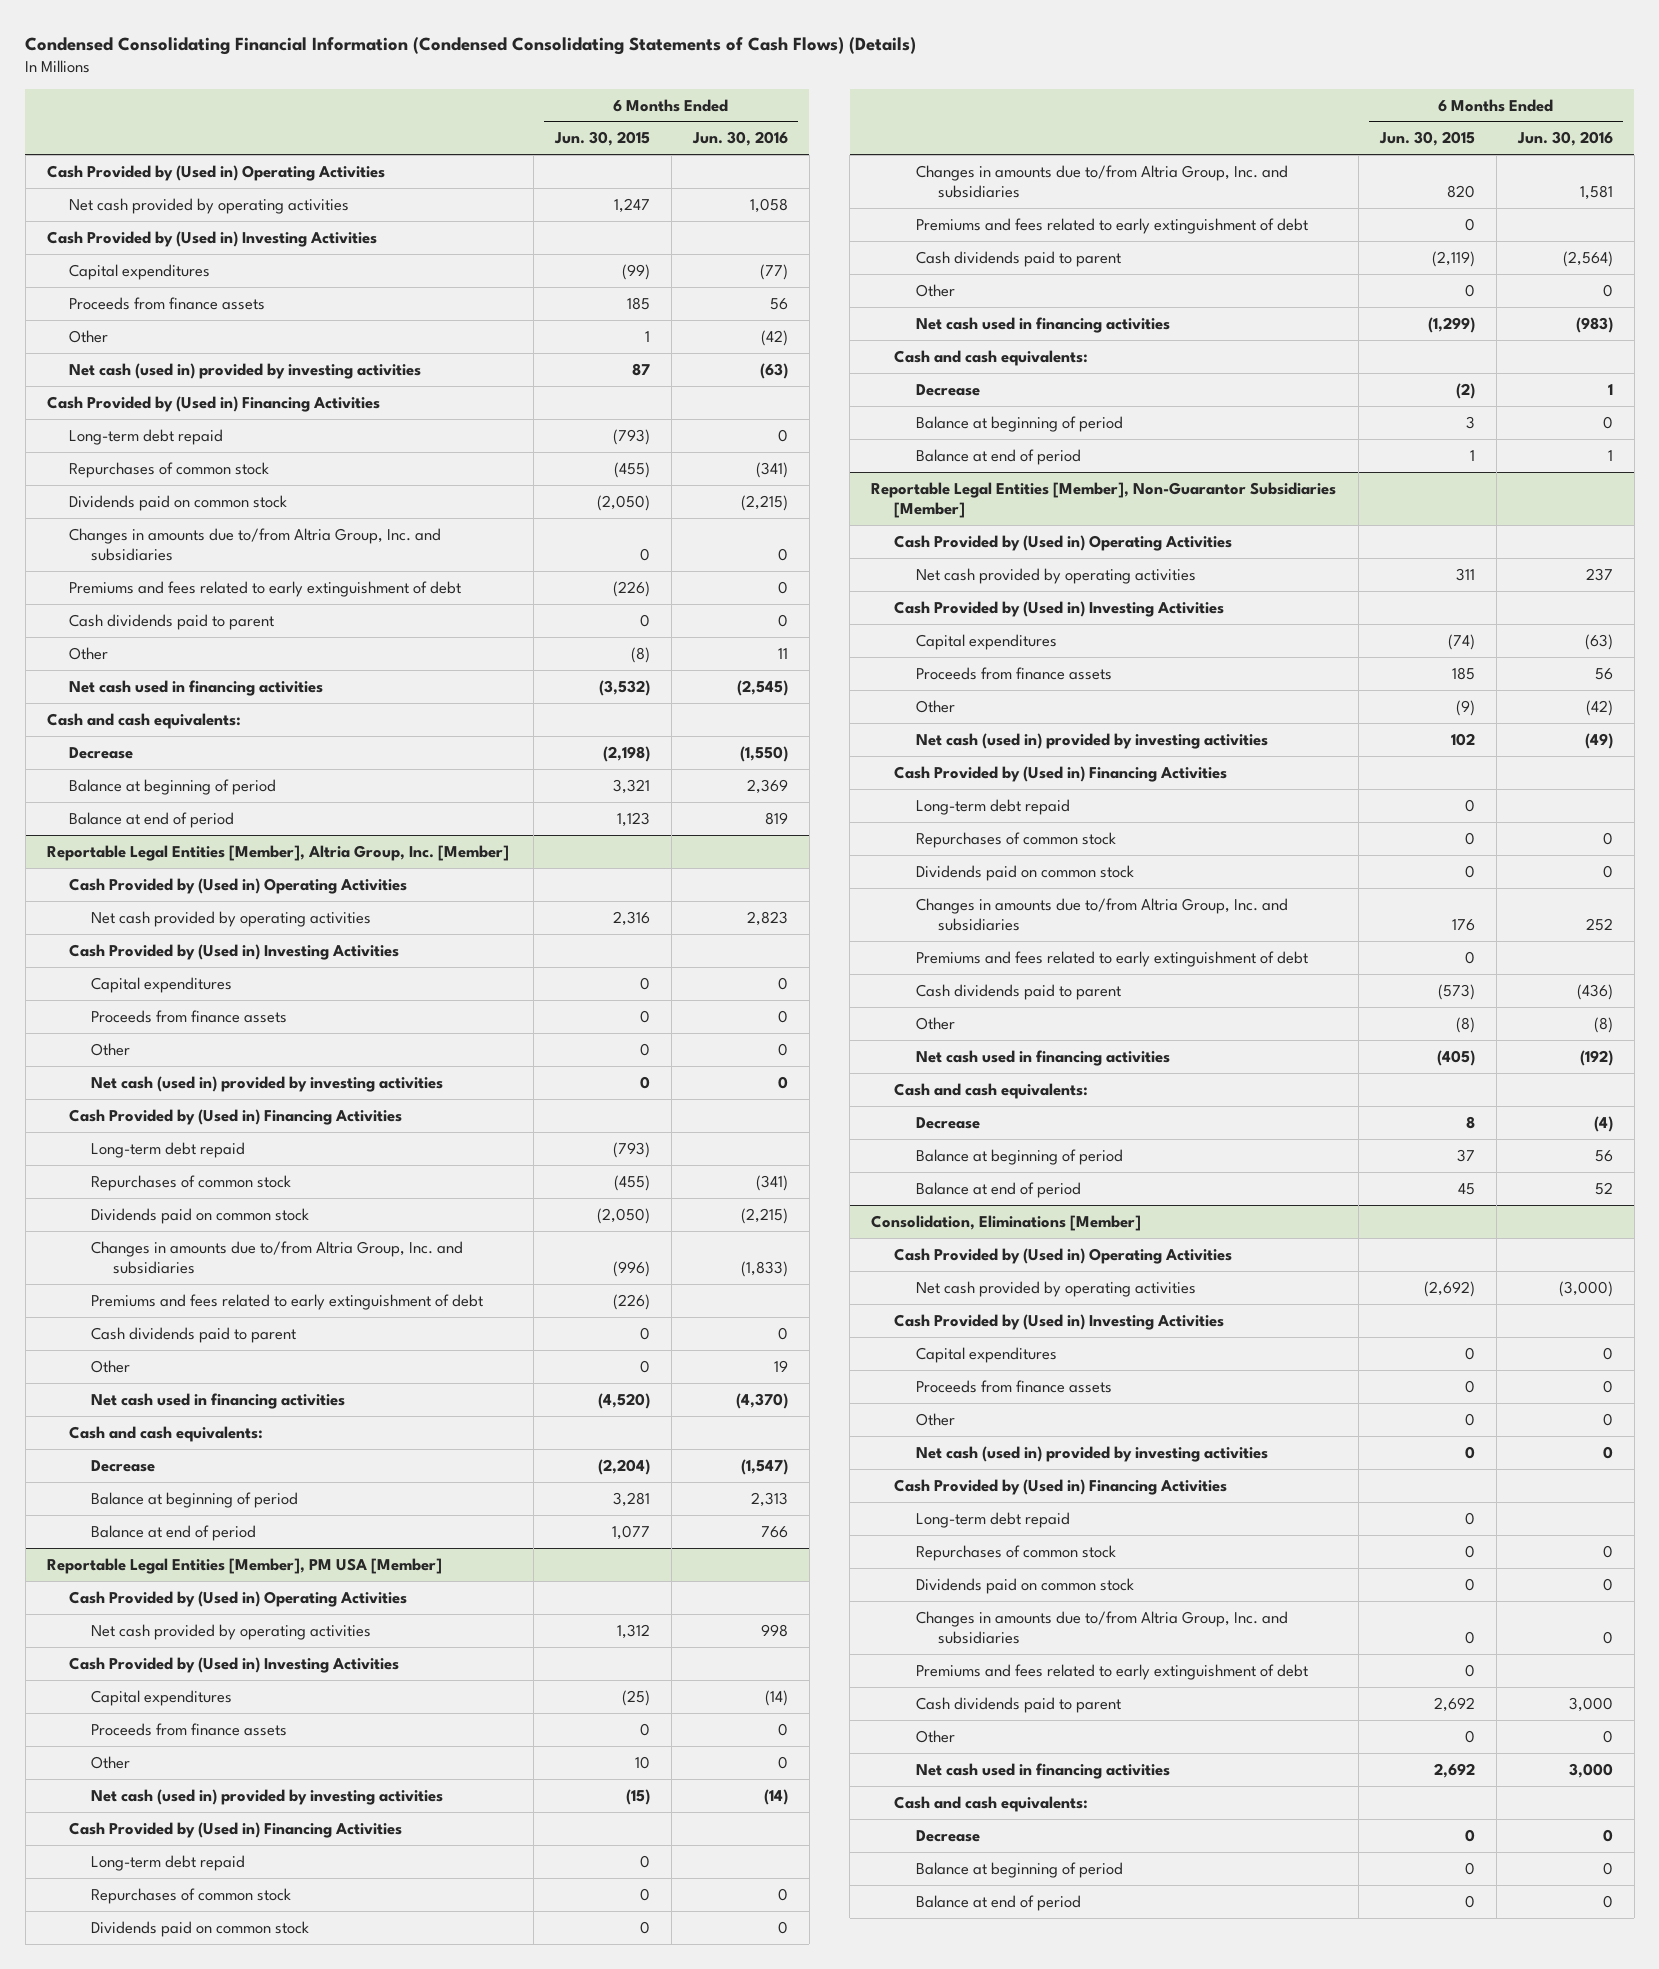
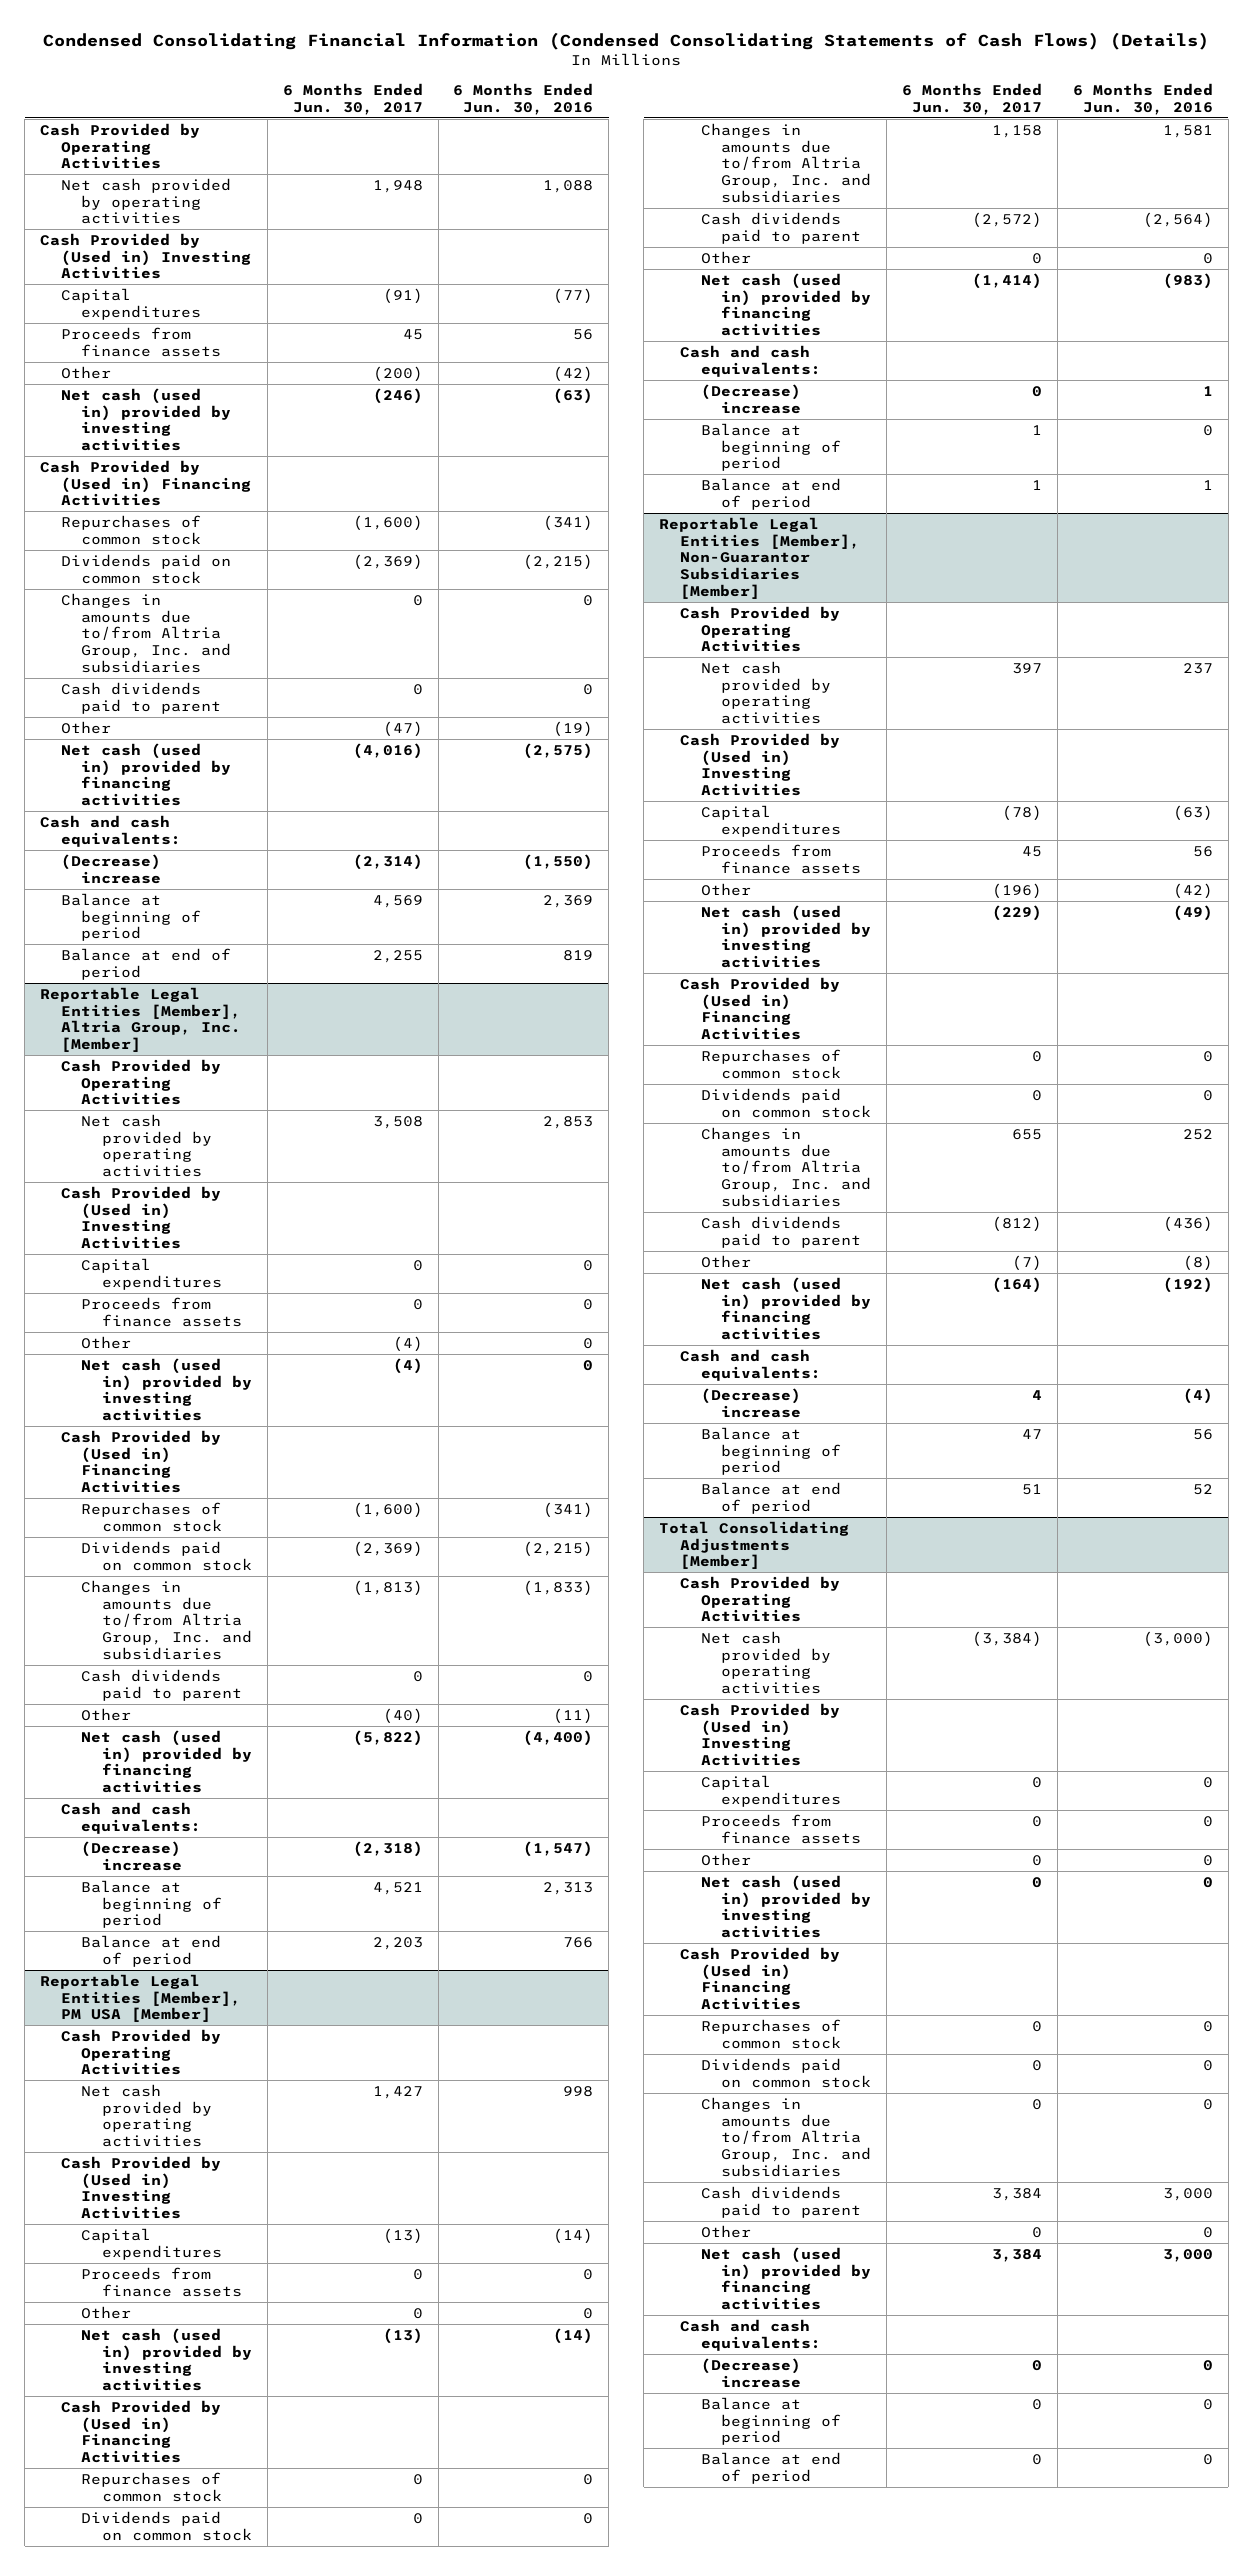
- | 6 Months Ended Jun. 30, 2015 | 6 Months Ended Jun. 30, 2016
+ | 6 Months Ended Jun. 30, 2017 | 6 Months Ended Jun. 30, 2016
- Cash Provided by (Used in) Operating Activities
- Net cash provided by operating activities | 1,247 | 1,058
+ Cash Provided by Operating Activities
+ Net cash provided by operating activities | 1,948 | 1,088
- Long-term debt repaid | (793) | 0
- Premiums and fees related to early extinguishment of debt | (226) | 0
- Other | (8) | 11
- Net cash used in financing activities | (3,532) | (2,545)
+ Other | (47) | (19)
+ Net cash (used in) provided by financing activities | (4,016) | (2,575)
- Decrease | (2,198) | (1,550)
+ (Decrease) increase | (2,314) | (1,550)
@ Reportable Legal Entities [Member], Altria Group, Inc. [Member]
- Cash Provided by (Used in) Operating Activities
- Net cash provided by operating activities | 2,316 | 2,823
+ Cash Provided by Operating Activities
+ Net cash provided by operating activities | 3,508 | 2,853
- Long-term debt repaid | (793) |
- Premiums and fees related to early extinguishment of debt | (226) |
- Other | 0 | 19
- Net cash used in financing activities | (4,520) | (4,370)
+ Other | (40) | (11)
+ Net cash (used in) provided by financing activities | (5,822) | (4,400)
- Decrease | (2,204) | (1,547)
+ (Decrease) increase | (2,318) | (1,547)
@ Reportable Legal Entities [Member], PM USA [Member]
- Cash Provided by (Used in) Operating Activities
+ Cash Provided by Operating Activities
- Long-term debt repaid | 0 |
- Premiums and fees related to early extinguishment of debt | 0 |
- Net cash used in financing activities | (1,299) | (983)
+ Net cash (used in) provided by financing activities | (1,414) | (983)
- Decrease | (2) | 1
+ (Decrease) increase | 0 | 1
@ Reportable Legal Entities [Member], Non-Guarantor Subsidiaries [Member]
- Cash Provided by (Used in) Operating Activities
+ Cash Provided by Operating Activities
- Long-term debt repaid | 0 |
- Premiums and fees related to early extinguishment of debt | 0 |
- Net cash used in financing activities | (405) | (192)
+ Net cash (used in) provided by financing activities | (164) | (192)
- Decrease | 8 | (4)
+ (Decrease) increase | 4 | (4)
- Consolidation, Eliminations [Member]
- Cash Provided by (Used in) Operating Activities
+ Total Consolidating Adjustments [Member]
+ Cash Provided by Operating Activities
- Long-term debt repaid | 0 |
- Premiums and fees related to early extinguishment of debt | 0 |
- Net cash used in financing activities | 2,692 | 3,000
+ Net cash (used in) provided by financing activities | 3,384 | 3,000
- Decrease | 0 | 0
+ (Decrease) increase | 0 | 0

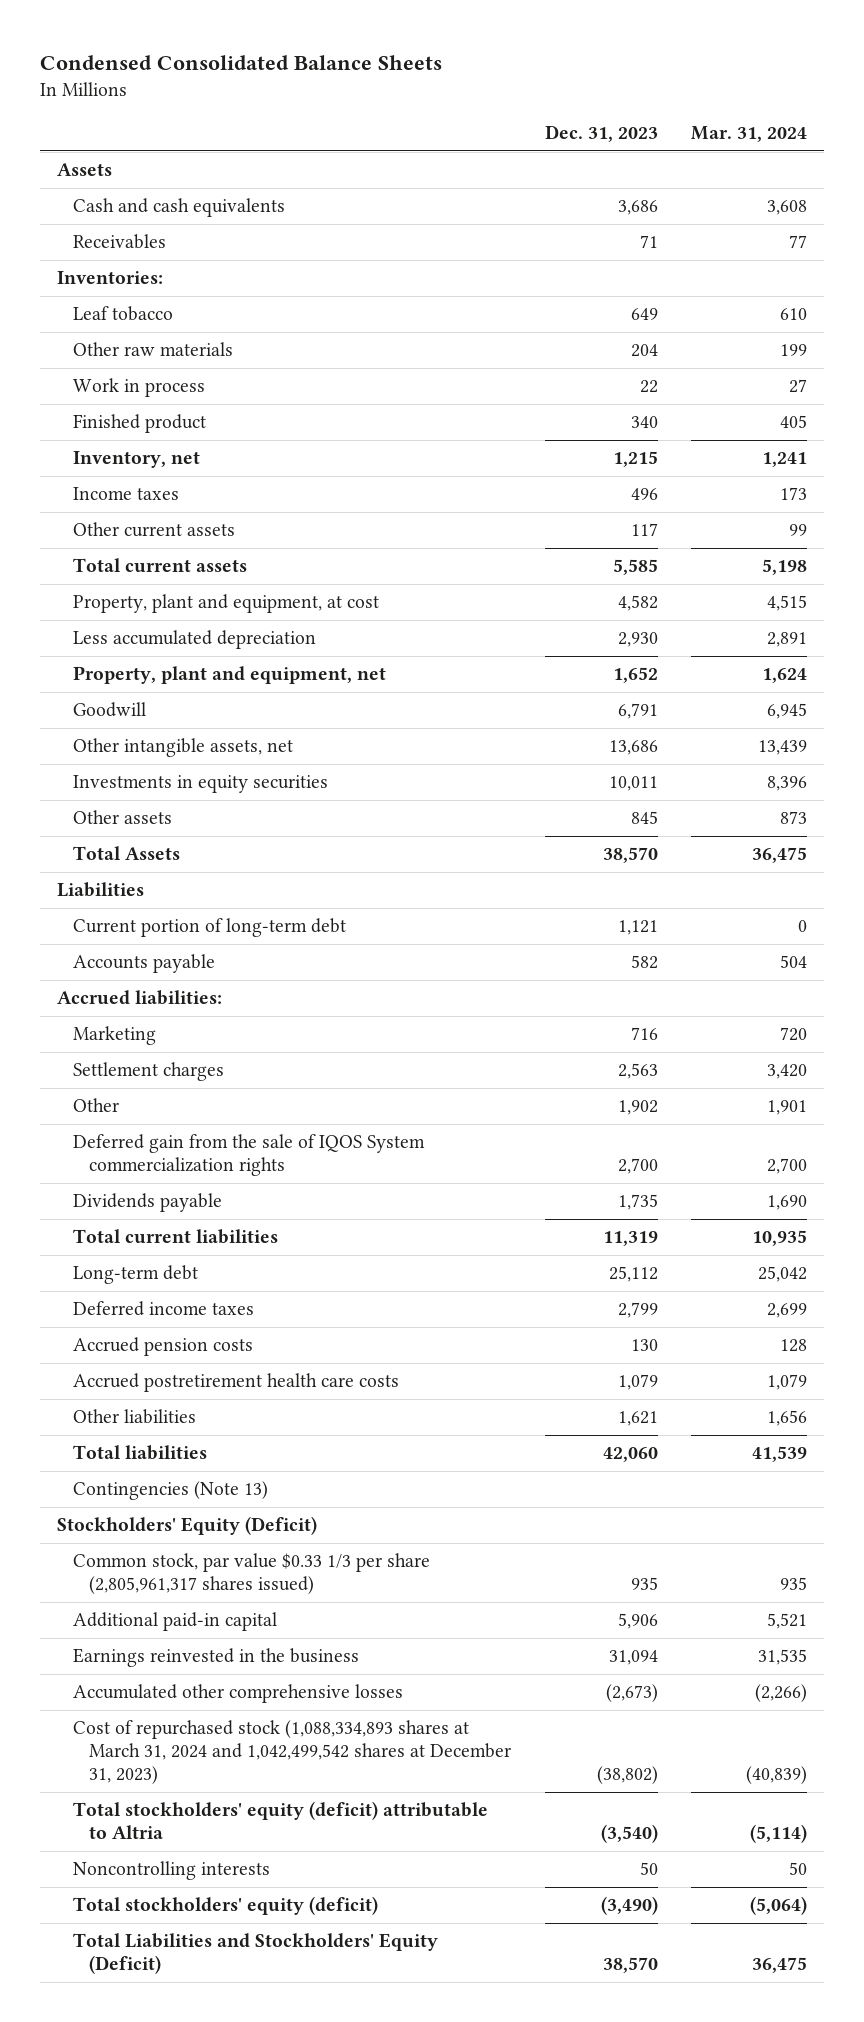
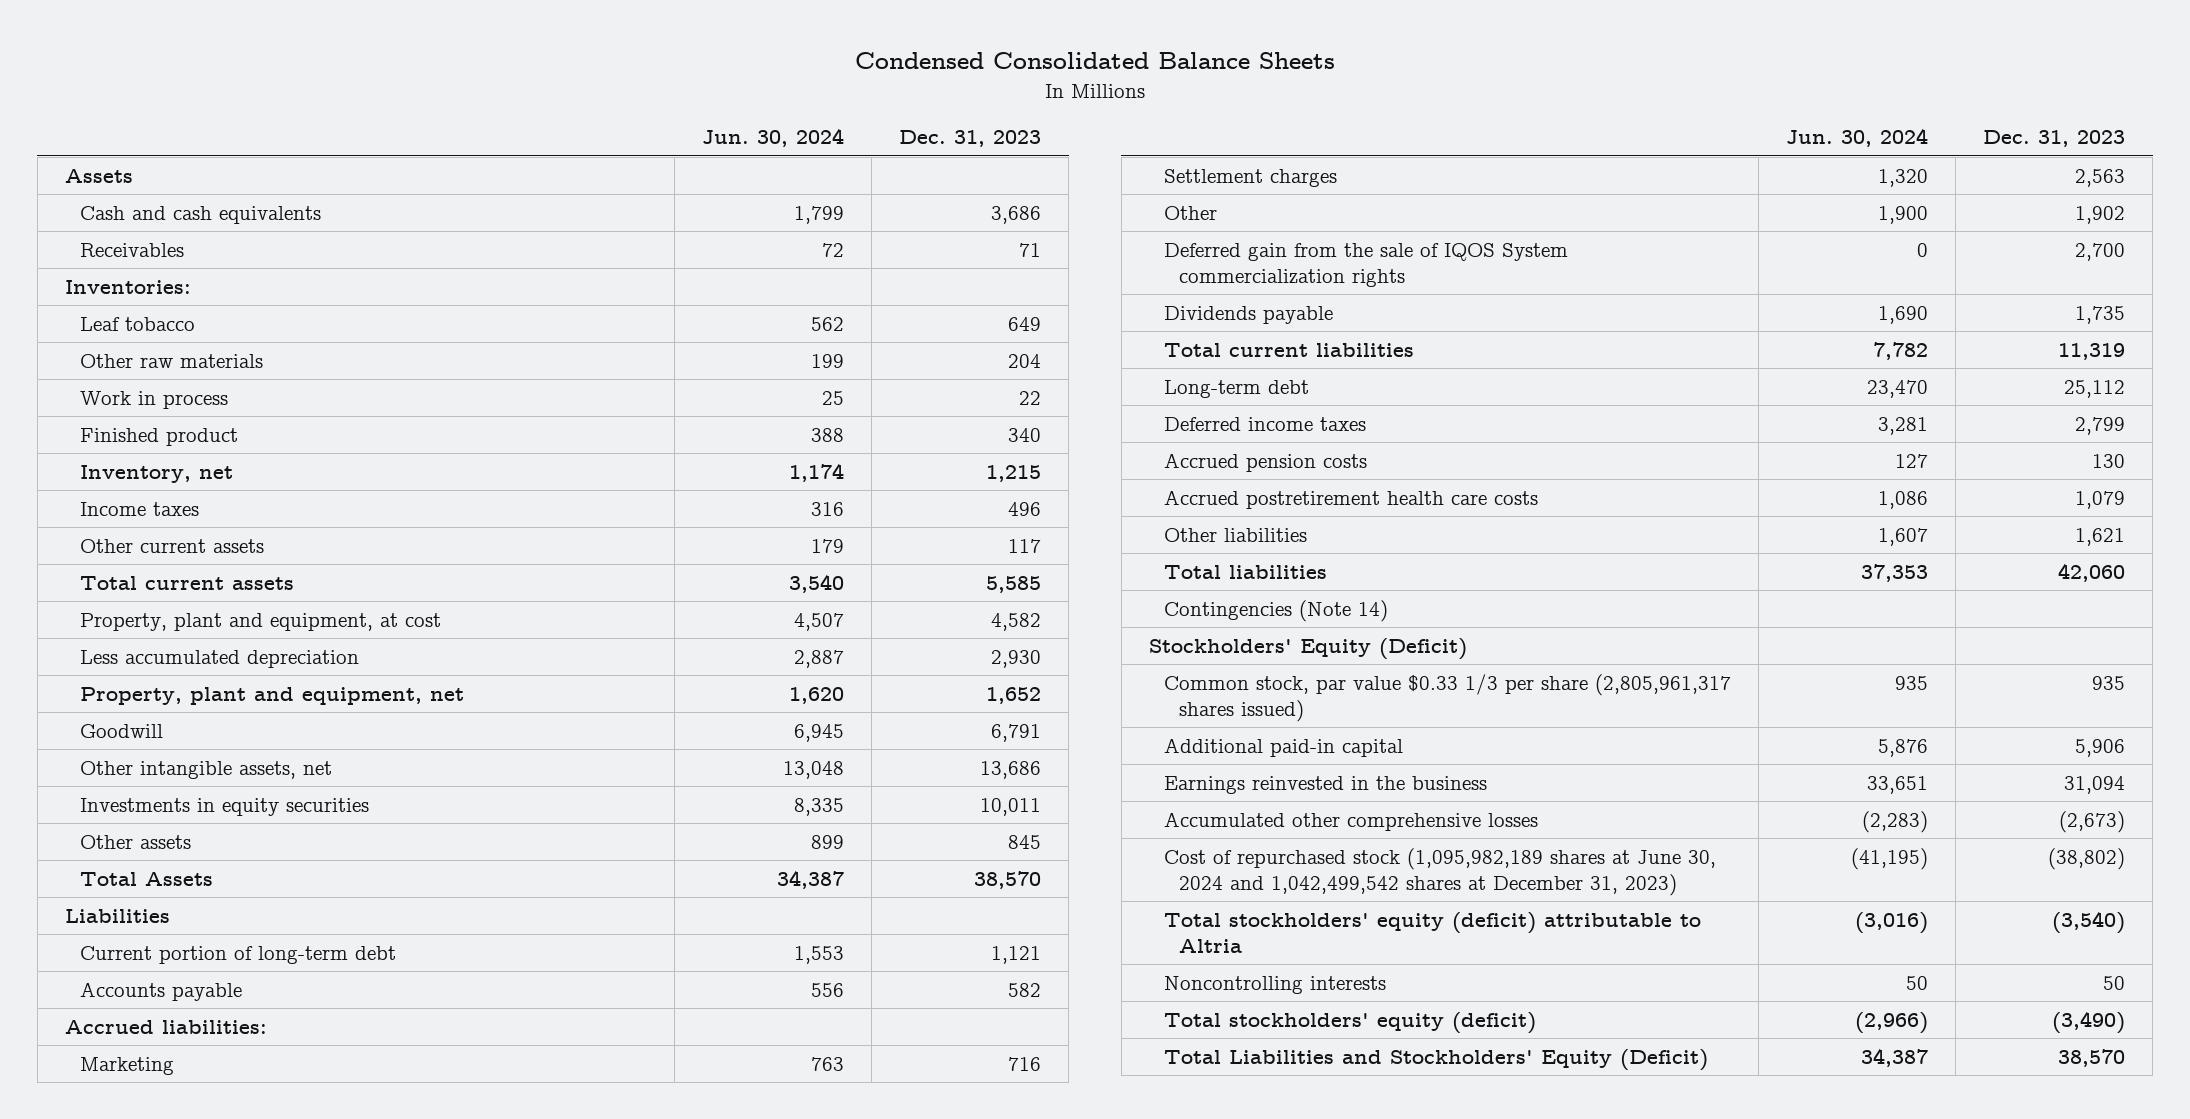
- | Dec. 31, 2023 | Mar. 31, 2024
+ | Jun. 30, 2024 | Dec. 31, 2023
- Contingencies (Note 13)
+ Contingencies (Note 14)
- Cost of repurchased stock (1,088,334,893 shares at March 31, 2024 and 1,042,499,542 shares at December 31, 2023) | (38,802) | (40,839)
+ Cost of repurchased stock (1,095,982,189 shares at June 30, 2024 and 1,042,499,542 shares at December 31, 2023) | (41,195) | (38,802)

